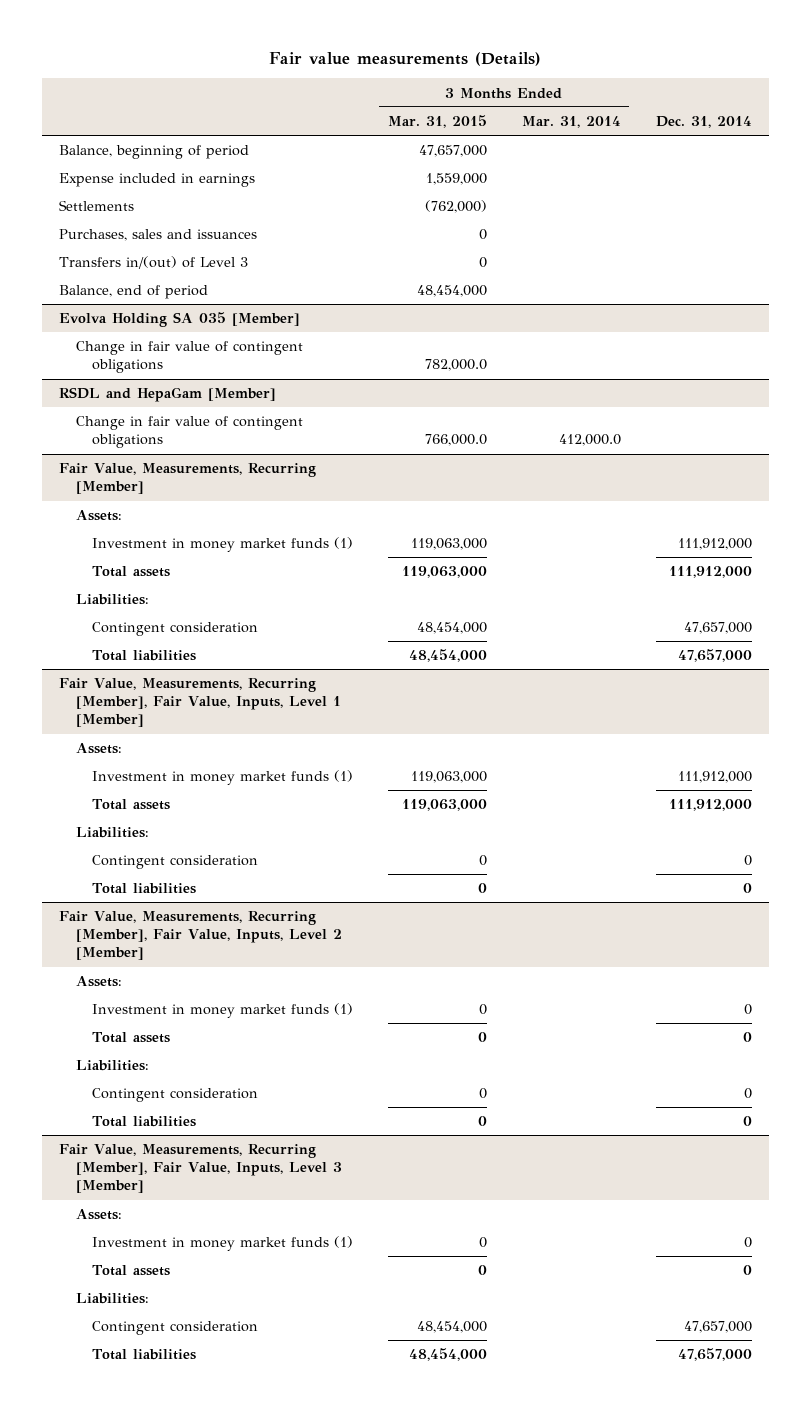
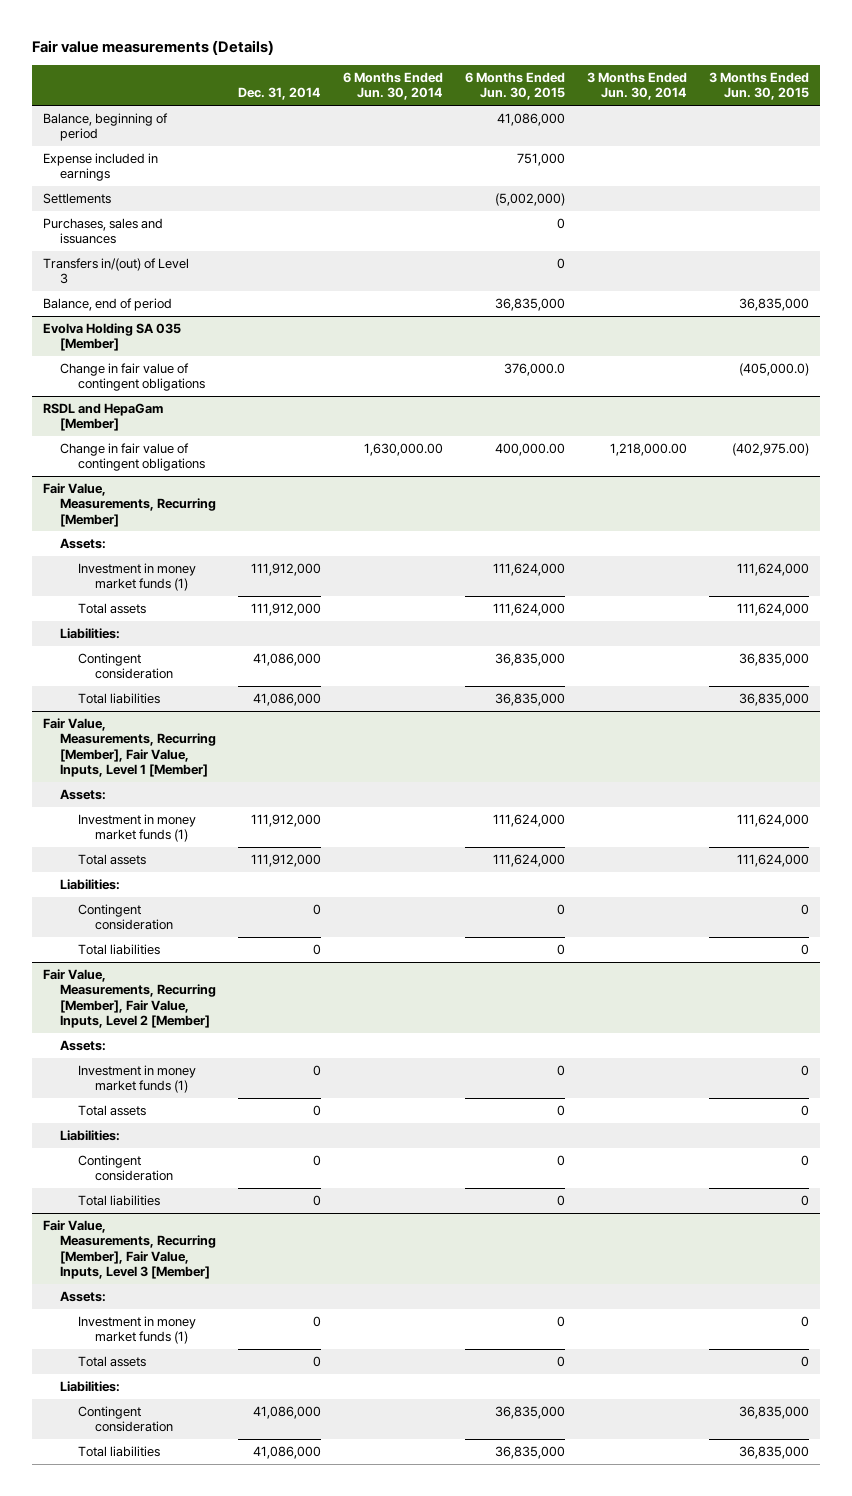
- | 3 Months Ended Mar. 31, 2015 | 3 Months Ended Mar. 31, 2014 | Dec. 31, 2014
+ | Dec. 31, 2014 | 6 Months Ended Jun. 30, 2014 | 6 Months Ended Jun. 30, 2015 | 3 Months Ended Jun. 30, 2014 | 3 Months Ended Jun. 30, 2015
@ Fair Value, Measurements, Recurring [Member]
- Contingent consideration | 48,454,000 | | 47,657,000
- Total liabilities | 48,454,000 | | 47,657,000
+ Contingent consideration | 41,086,000 | | 36,835,000 | | 36,835,000
+ Total liabilities | 41,086,000 | | 36,835,000 | | 36,835,000
@ Fair Value, Measurements, Recurring [Member], Fair Value, Inputs, Level 3 [Member]
- Contingent consideration | 48,454,000 | | 47,657,000
- Total liabilities | 48,454,000 | | 47,657,000
+ Contingent consideration | 41,086,000 | | 36,835,000 | | 36,835,000
+ Total liabilities | 41,086,000 | | 36,835,000 | | 36,835,000

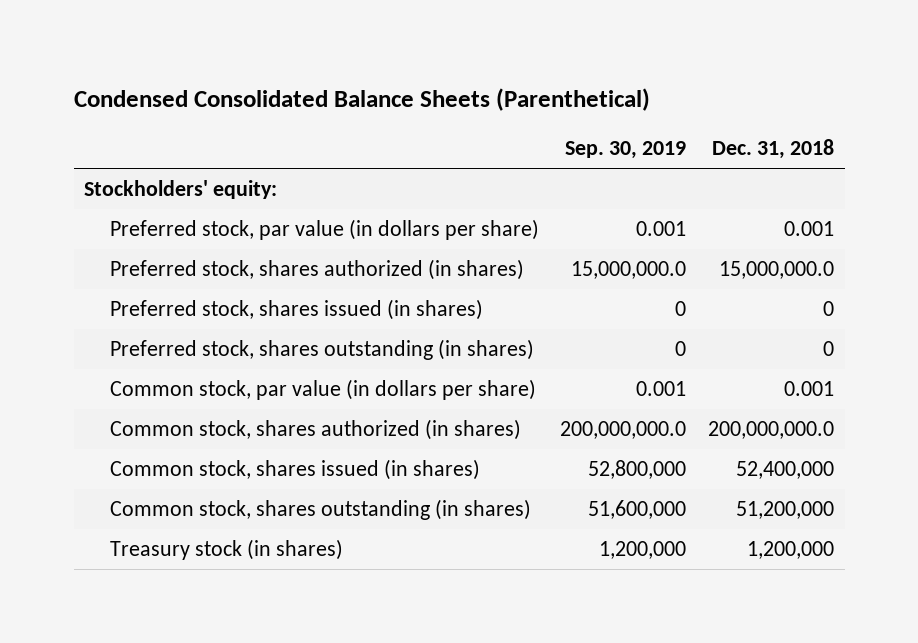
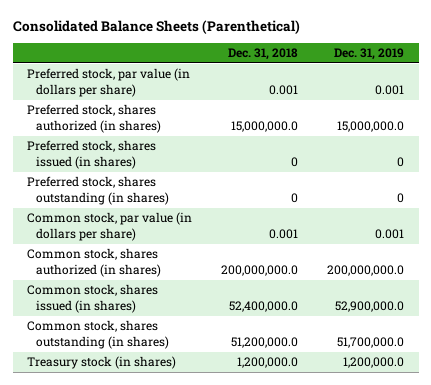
- Condensed Consolidated Balance Sheets (Parenthetical)
+ Consolidated Balance Sheets (Parenthetical)
- | Sep. 30, 2019 | Dec. 31, 2018
+ | Dec. 31, 2018 | Dec. 31, 2019
- Stockholders' equity:
- Common stock, shares issued (in shares) | 52,800,000 | 52,400,000
- Common stock, shares outstanding (in shares) | 51,600,000 | 51,200,000
- Treasury stock (in shares) | 1,200,000 | 1,200,000
+ Common stock, shares issued (in shares) | 52,400,000.0 | 52,900,000.0
+ Common stock, shares outstanding (in shares) | 51,200,000.0 | 51,700,000.0
+ Treasury stock (in shares) | 1,200,000.0 | 1,200,000.0

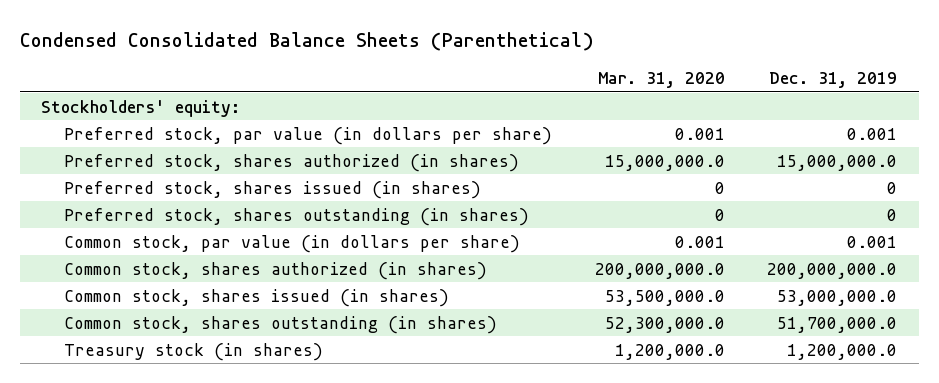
- Consolidated Balance Sheets (Parenthetical)
+ Condensed Consolidated Balance Sheets (Parenthetical)
- | Dec. 31, 2018 | Dec. 31, 2019
+ | Mar. 31, 2020 | Dec. 31, 2019
+ Stockholders' equity:
- Common stock, shares issued (in shares) | 52,400,000.0 | 52,900,000.0
+ Common stock, shares issued (in shares) | 53,500,000.0 | 53,000,000.0

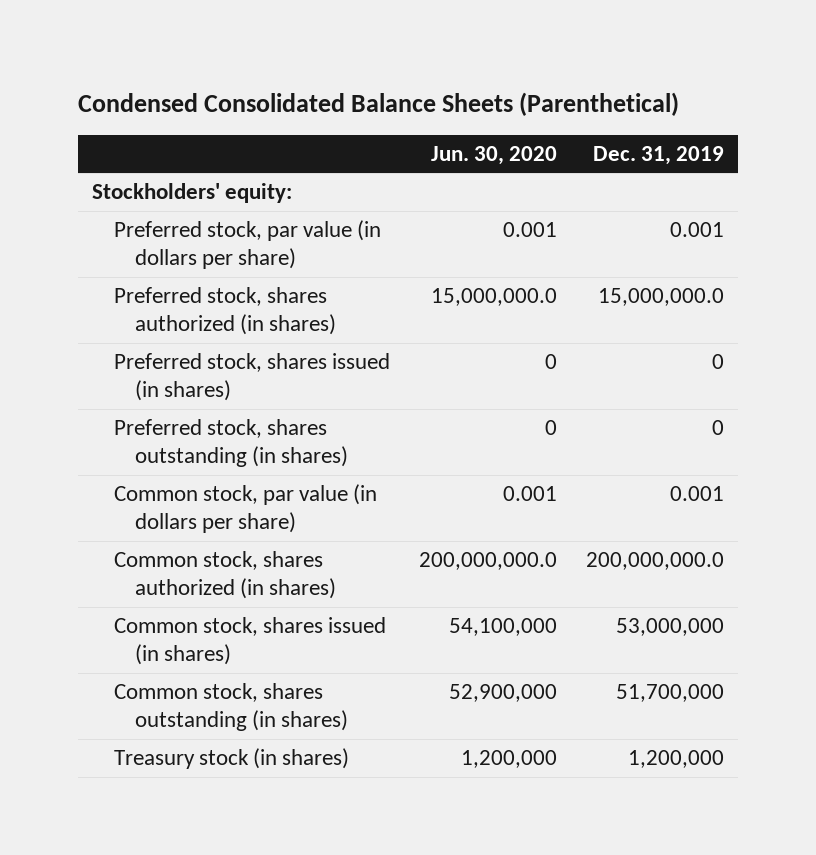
- | Mar. 31, 2020 | Dec. 31, 2019
+ | Jun. 30, 2020 | Dec. 31, 2019
- Common stock, shares issued (in shares) | 53,500,000.0 | 53,000,000.0
- Common stock, shares outstanding (in shares) | 52,300,000.0 | 51,700,000.0
- Treasury stock (in shares) | 1,200,000.0 | 1,200,000.0
+ Common stock, shares issued (in shares) | 54,100,000 | 53,000,000
+ Common stock, shares outstanding (in shares) | 52,900,000 | 51,700,000
+ Treasury stock (in shares) | 1,200,000 | 1,200,000

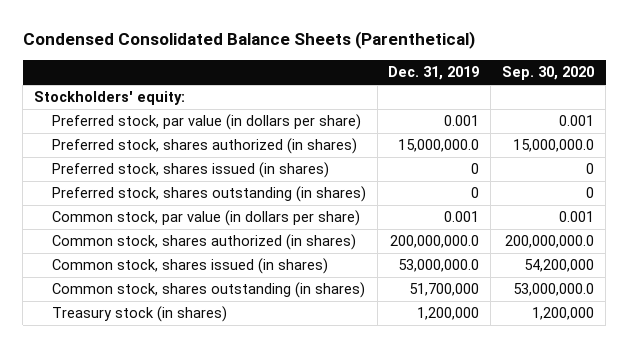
- | Jun. 30, 2020 | Dec. 31, 2019
+ | Dec. 31, 2019 | Sep. 30, 2020
- Common stock, shares issued (in shares) | 54,100,000 | 53,000,000
+ Common stock, shares issued (in shares) | 53,000,000.0 | 54,200,000

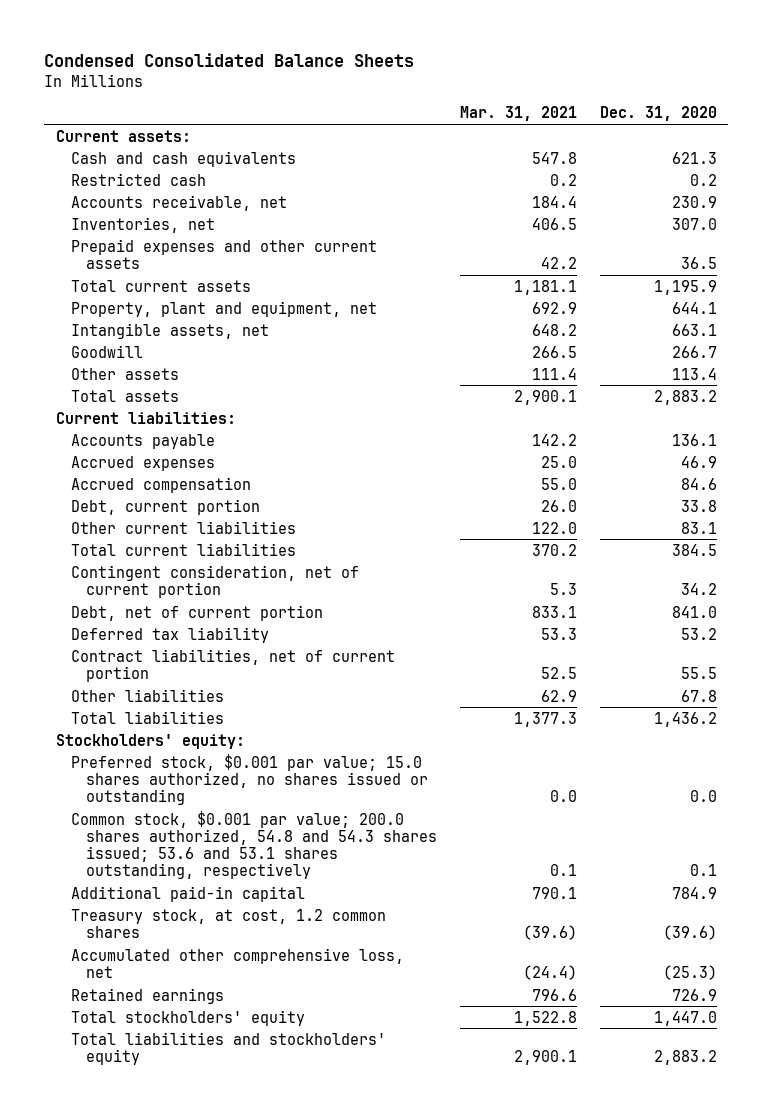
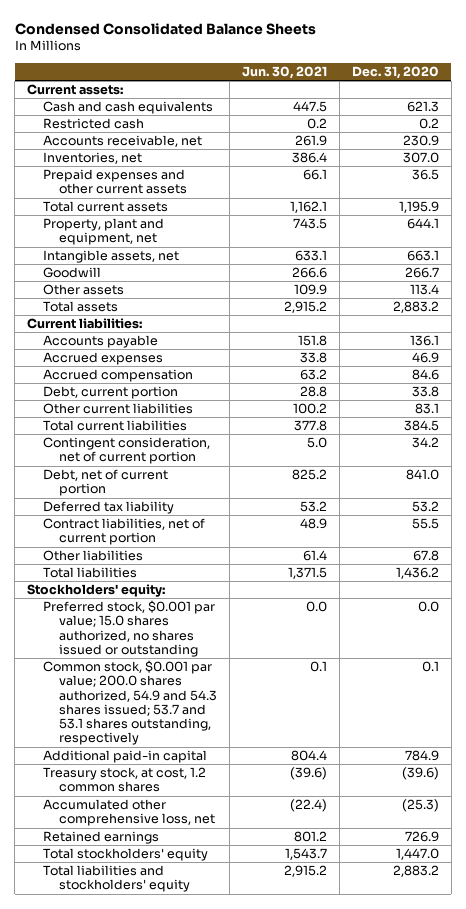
- | Mar. 31, 2021 | Dec. 31, 2020
+ | Jun. 30, 2021 | Dec. 31, 2020
- Common stock, $0.001 par value; 200.0 shares authorized, 54.8 and 54.3 shares issued; 53.6 and 53.1 shares outstanding, respectively | 0.1 | 0.1
+ Common stock, $0.001 par value; 200.0 shares authorized, 54.9 and 54.3 shares issued; 53.7 and 53.1 shares outstanding, respectively | 0.1 | 0.1

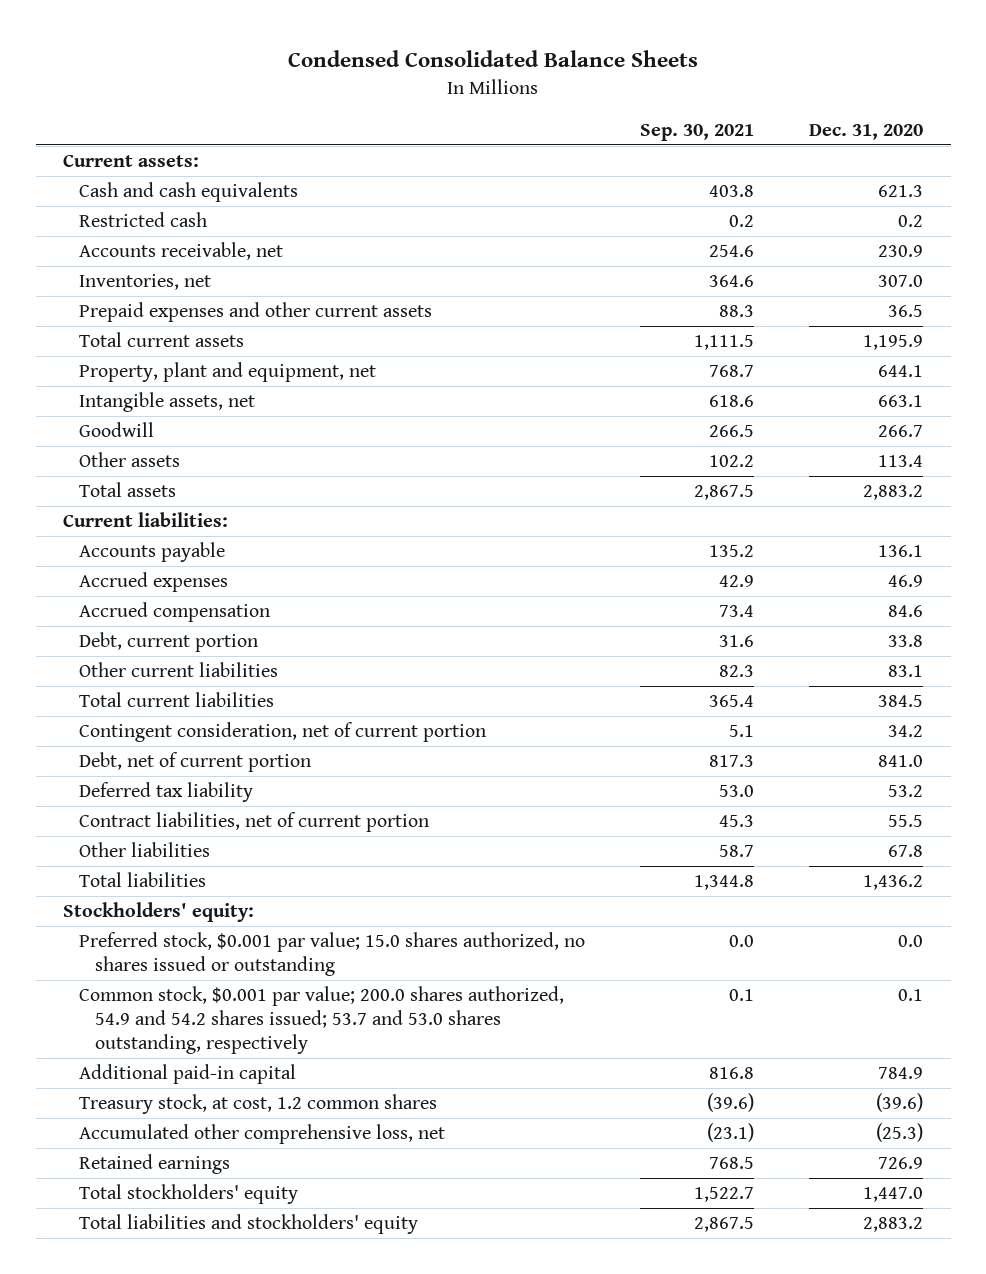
- | Jun. 30, 2021 | Dec. 31, 2020
+ | Sep. 30, 2021 | Dec. 31, 2020
- Common stock, $0.001 par value; 200.0 shares authorized, 54.9 and 54.3 shares issued; 53.7 and 53.1 shares outstanding, respectively | 0.1 | 0.1
+ Common stock, $0.001 par value; 200.0 shares authorized, 54.9 and 54.2 shares issued; 53.7 and 53.0 shares outstanding, respectively | 0.1 | 0.1

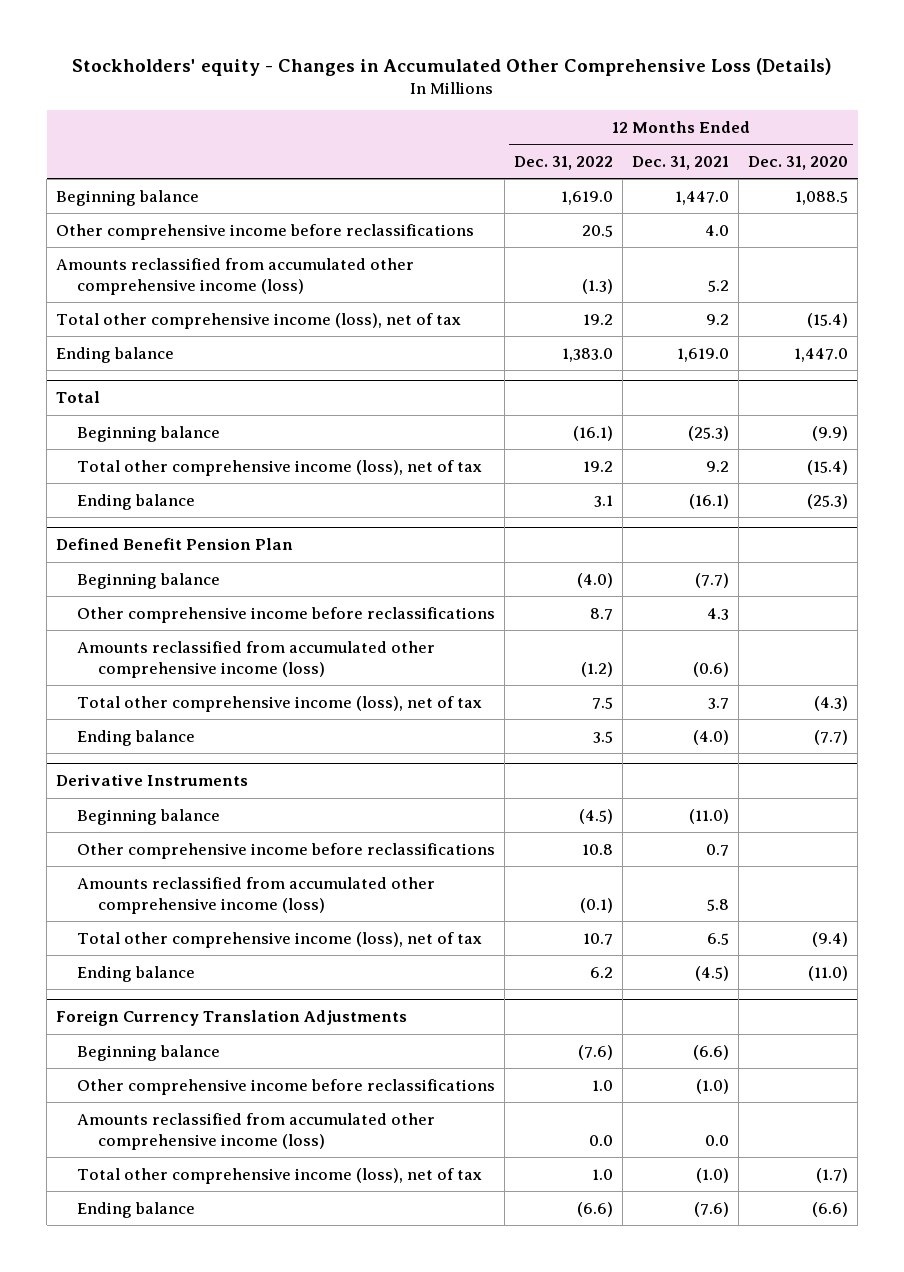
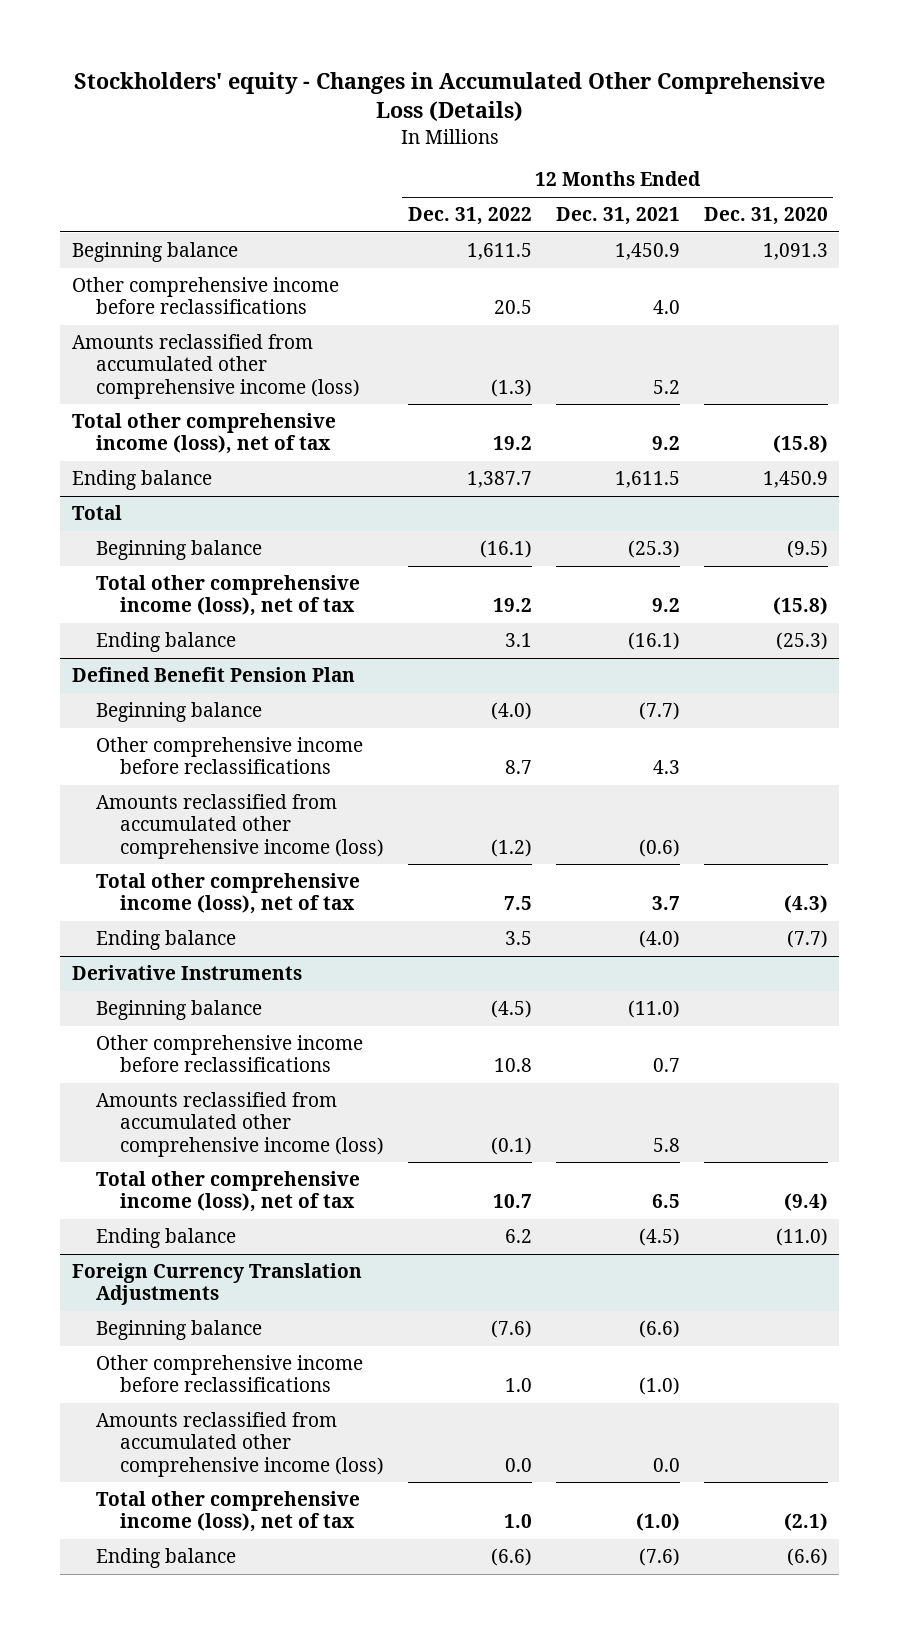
- Beginning balance | 1,619.0 | 1,447.0 | 1,088.5
+ Beginning balance | 1,611.5 | 1,450.9 | 1,091.3
- Total other comprehensive income (loss), net of tax | 19.2 | 9.2 | (15.4)
- Ending balance | 1,383.0 | 1,619.0 | 1,447.0
+ Total other comprehensive income (loss), net of tax | 19.2 | 9.2 | (15.8)
+ Ending balance | 1,387.7 | 1,611.5 | 1,450.9
@ Total
- Beginning balance | (16.1) | (25.3) | (9.9)
- Total other comprehensive income (loss), net of tax | 19.2 | 9.2 | (15.4)
+ Beginning balance | (16.1) | (25.3) | (9.5)
+ Total other comprehensive income (loss), net of tax | 19.2 | 9.2 | (15.8)
@ Foreign Currency Translation Adjustments
- Total other comprehensive income (loss), net of tax | 1.0 | (1.0) | (1.7)
+ Total other comprehensive income (loss), net of tax | 1.0 | (1.0) | (2.1)

